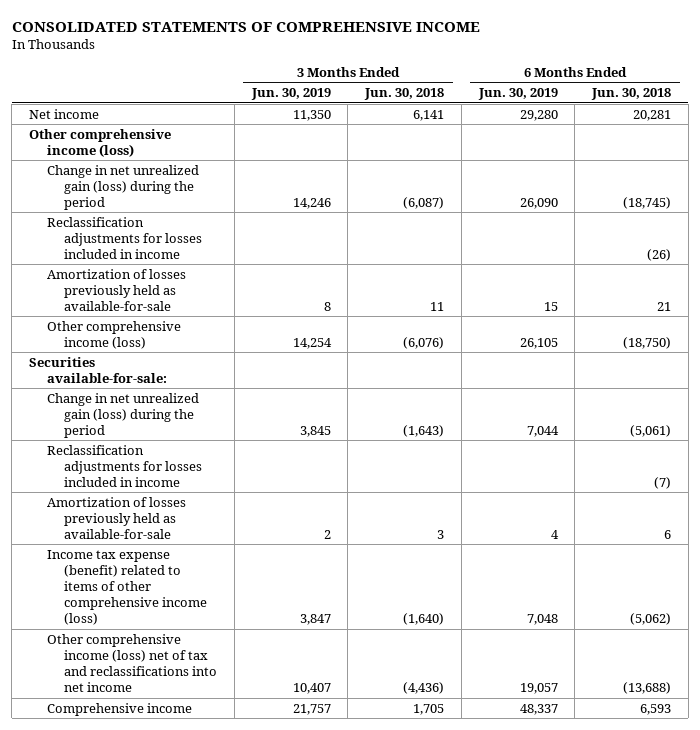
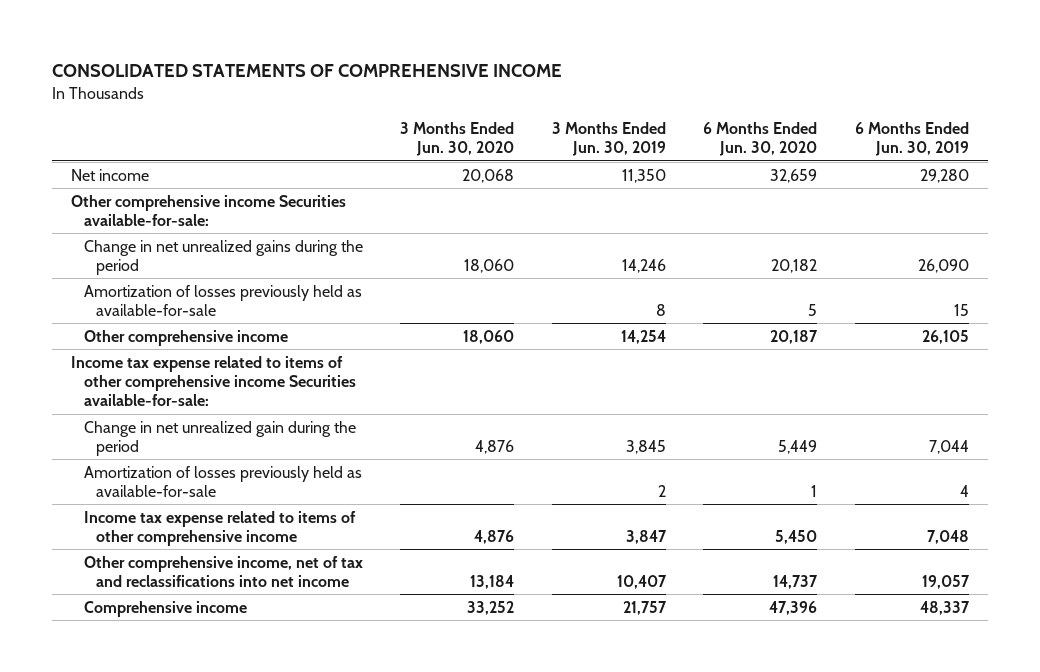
- | 3 Months Ended Jun. 30, 2019 | 3 Months Ended Jun. 30, 2018 | 6 Months Ended Jun. 30, 2019 | 6 Months Ended Jun. 30, 2018
+ | 3 Months Ended Jun. 30, 2020 | 3 Months Ended Jun. 30, 2019 | 6 Months Ended Jun. 30, 2020 | 6 Months Ended Jun. 30, 2019
- Other comprehensive income (loss)
- Change in net unrealized gain (loss) during the period | 14,246 | (6,087) | 26,090 | (18,745)
- Reclassification adjustments for losses included in income | | | | (26)
+ Other comprehensive income Securities available-for-sale:
+ Change in net unrealized gains during the period | 18,060 | 14,246 | 20,182 | 26,090
- Other comprehensive income (loss) | 14,254 | (6,076) | 26,105 | (18,750)
- Securities available-for-sale:
- Change in net unrealized gain (loss) during the period | 3,845 | (1,643) | 7,044 | (5,061)
- Reclassification adjustments for losses included in income | | | | (7)
+ Other comprehensive income | 18,060 | 14,254 | 20,187 | 26,105
+ Income tax expense related to items of other comprehensive income Securities available-for-sale:
+ Change in net unrealized gain during the period | 4,876 | 3,845 | 5,449 | 7,044
- Income tax expense (benefit) related to items of other comprehensive income (loss) | 3,847 | (1,640) | 7,048 | (5,062)
- Other comprehensive income (loss) net of tax and reclassifications into net income | 10,407 | (4,436) | 19,057 | (13,688)
+ Income tax expense related to items of other comprehensive income | 4,876 | 3,847 | 5,450 | 7,048
+ Other comprehensive income, net of tax and reclassifications into net income | 13,184 | 10,407 | 14,737 | 19,057

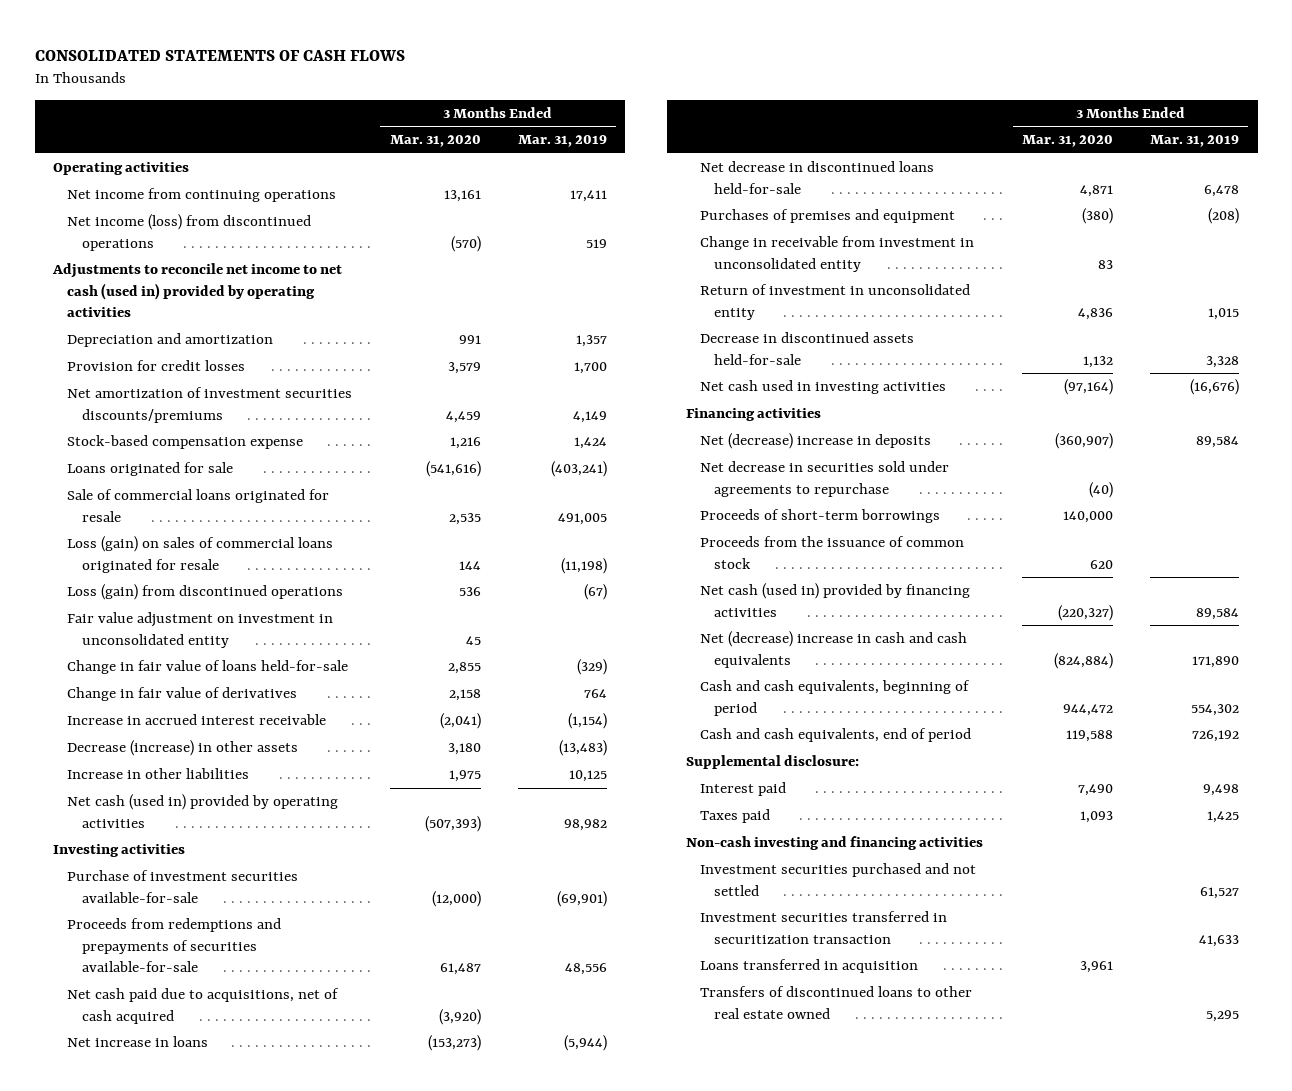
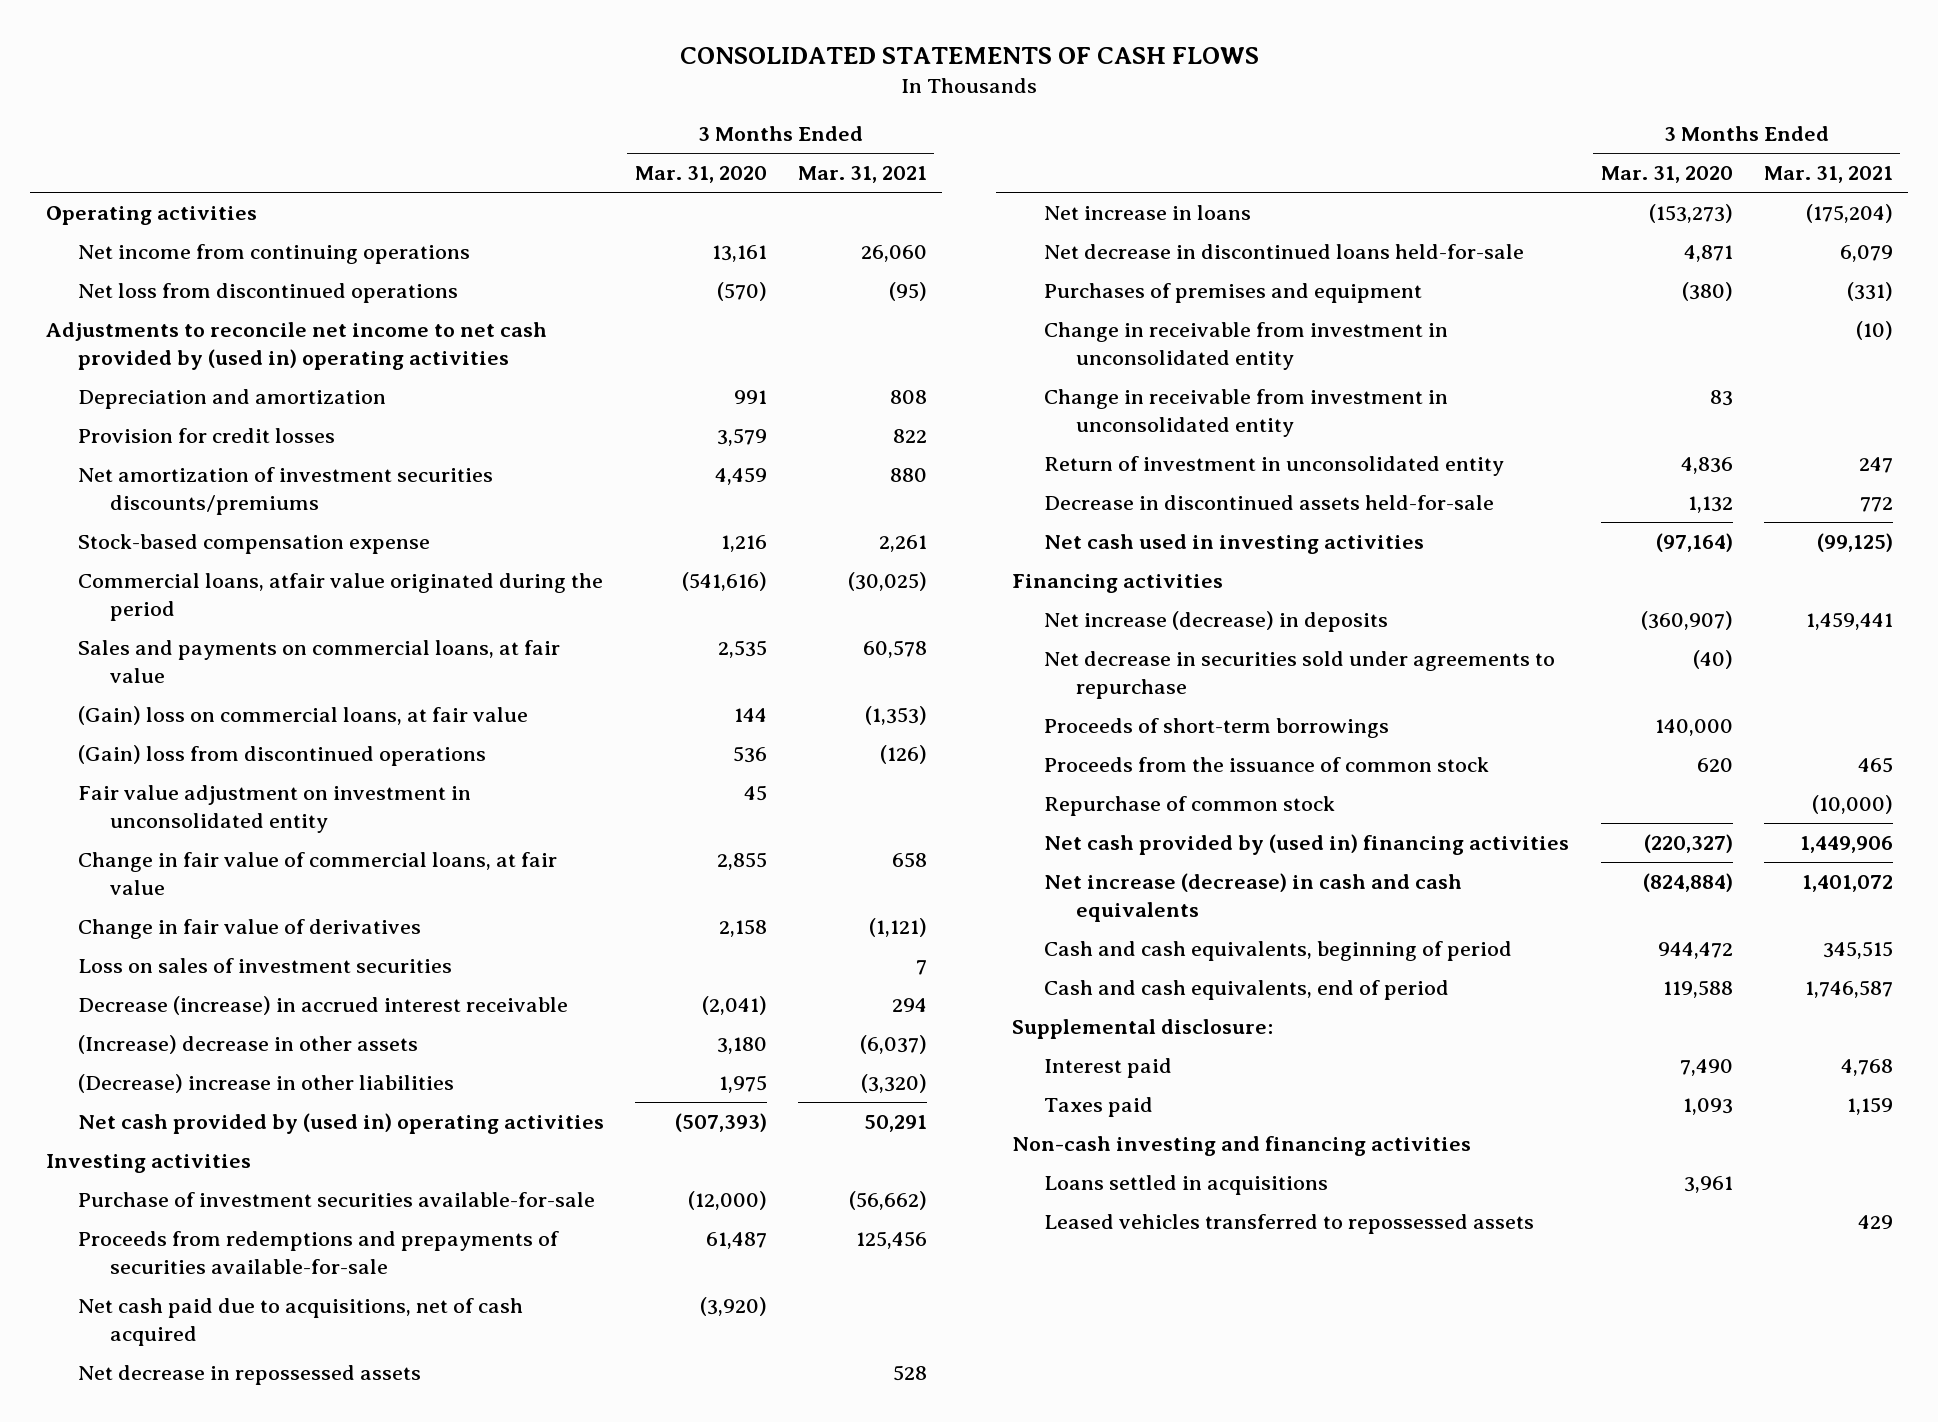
- | 3 Months Ended Mar. 31, 2020 | 3 Months Ended Mar. 31, 2019
+ | 3 Months Ended Mar. 31, 2020 | 3 Months Ended Mar. 31, 2021
- Net income (loss) from discontinued operations | (570) | 519
- Adjustments to reconcile net income to net cash (used in) provided by operating activities
+ Net loss from discontinued operations | (570) | (95)
+ Adjustments to reconcile net income to net cash provided by (used in) operating activities
- Loans originated for sale | (541,616) | (403,241)
- Sale of commercial loans originated for resale | 2,535 | 491,005
- Loss (gain) on sales of commercial loans originated for resale | 144 | (11,198)
- Loss (gain) from discontinued operations | 536 | (67)
+ Commercial loans, atfair value originated during the period | (541,616) | (30,025)
+ Sales and payments on commercial loans, at fair value | 2,535 | 60,578
+ (Gain) loss on commercial loans, at fair value | 144 | (1,353)
+ (Gain) loss from discontinued operations | 536 | (126)
- Change in fair value of loans held-for-sale | 2,855 | (329)
+ Change in fair value of commercial loans, at fair value | 2,855 | 658
- Increase in accrued interest receivable | (2,041) | (1,154)
- Decrease (increase) in other assets | 3,180 | (13,483)
- Increase in other liabilities | 1,975 | 10,125
- Net cash (used in) provided by operating activities | (507,393) | 98,982
+ Loss on sales of investment securities | | 7
+ Decrease (increase) in accrued interest receivable | (2,041) | 294
+ (Increase) decrease in other assets | 3,180 | (6,037)
+ (Decrease) increase in other liabilities | 1,975 | (3,320)
+ Net cash provided by (used in) operating activities | (507,393) | 50,291
+ Net decrease in repossessed assets | | 528
+ Change in receivable from investment in unconsolidated entity | | (10)
- Net (decrease) increase in deposits | (360,907) | 89,584
+ Net increase (decrease) in deposits | (360,907) | 1,459,441
- Net cash (used in) provided by financing activities | (220,327) | 89,584
- Net (decrease) increase in cash and cash equivalents | (824,884) | 171,890
+ Repurchase of common stock | | (10,000)
+ Net cash provided by (used in) financing activities | (220,327) | 1,449,906
+ Net increase (decrease) in cash and cash equivalents | (824,884) | 1,401,072
- Investment securities purchased and not settled | | 61,527
- Investment securities transferred in securitization transaction | | 41,633
- Loans transferred in acquisition | 3,961 |
- Transfers of discontinued loans to other real estate owned | | 5,295
+ Loans settled in acquisitions | 3,961 |
+ Leased vehicles transferred to repossessed assets | | 429

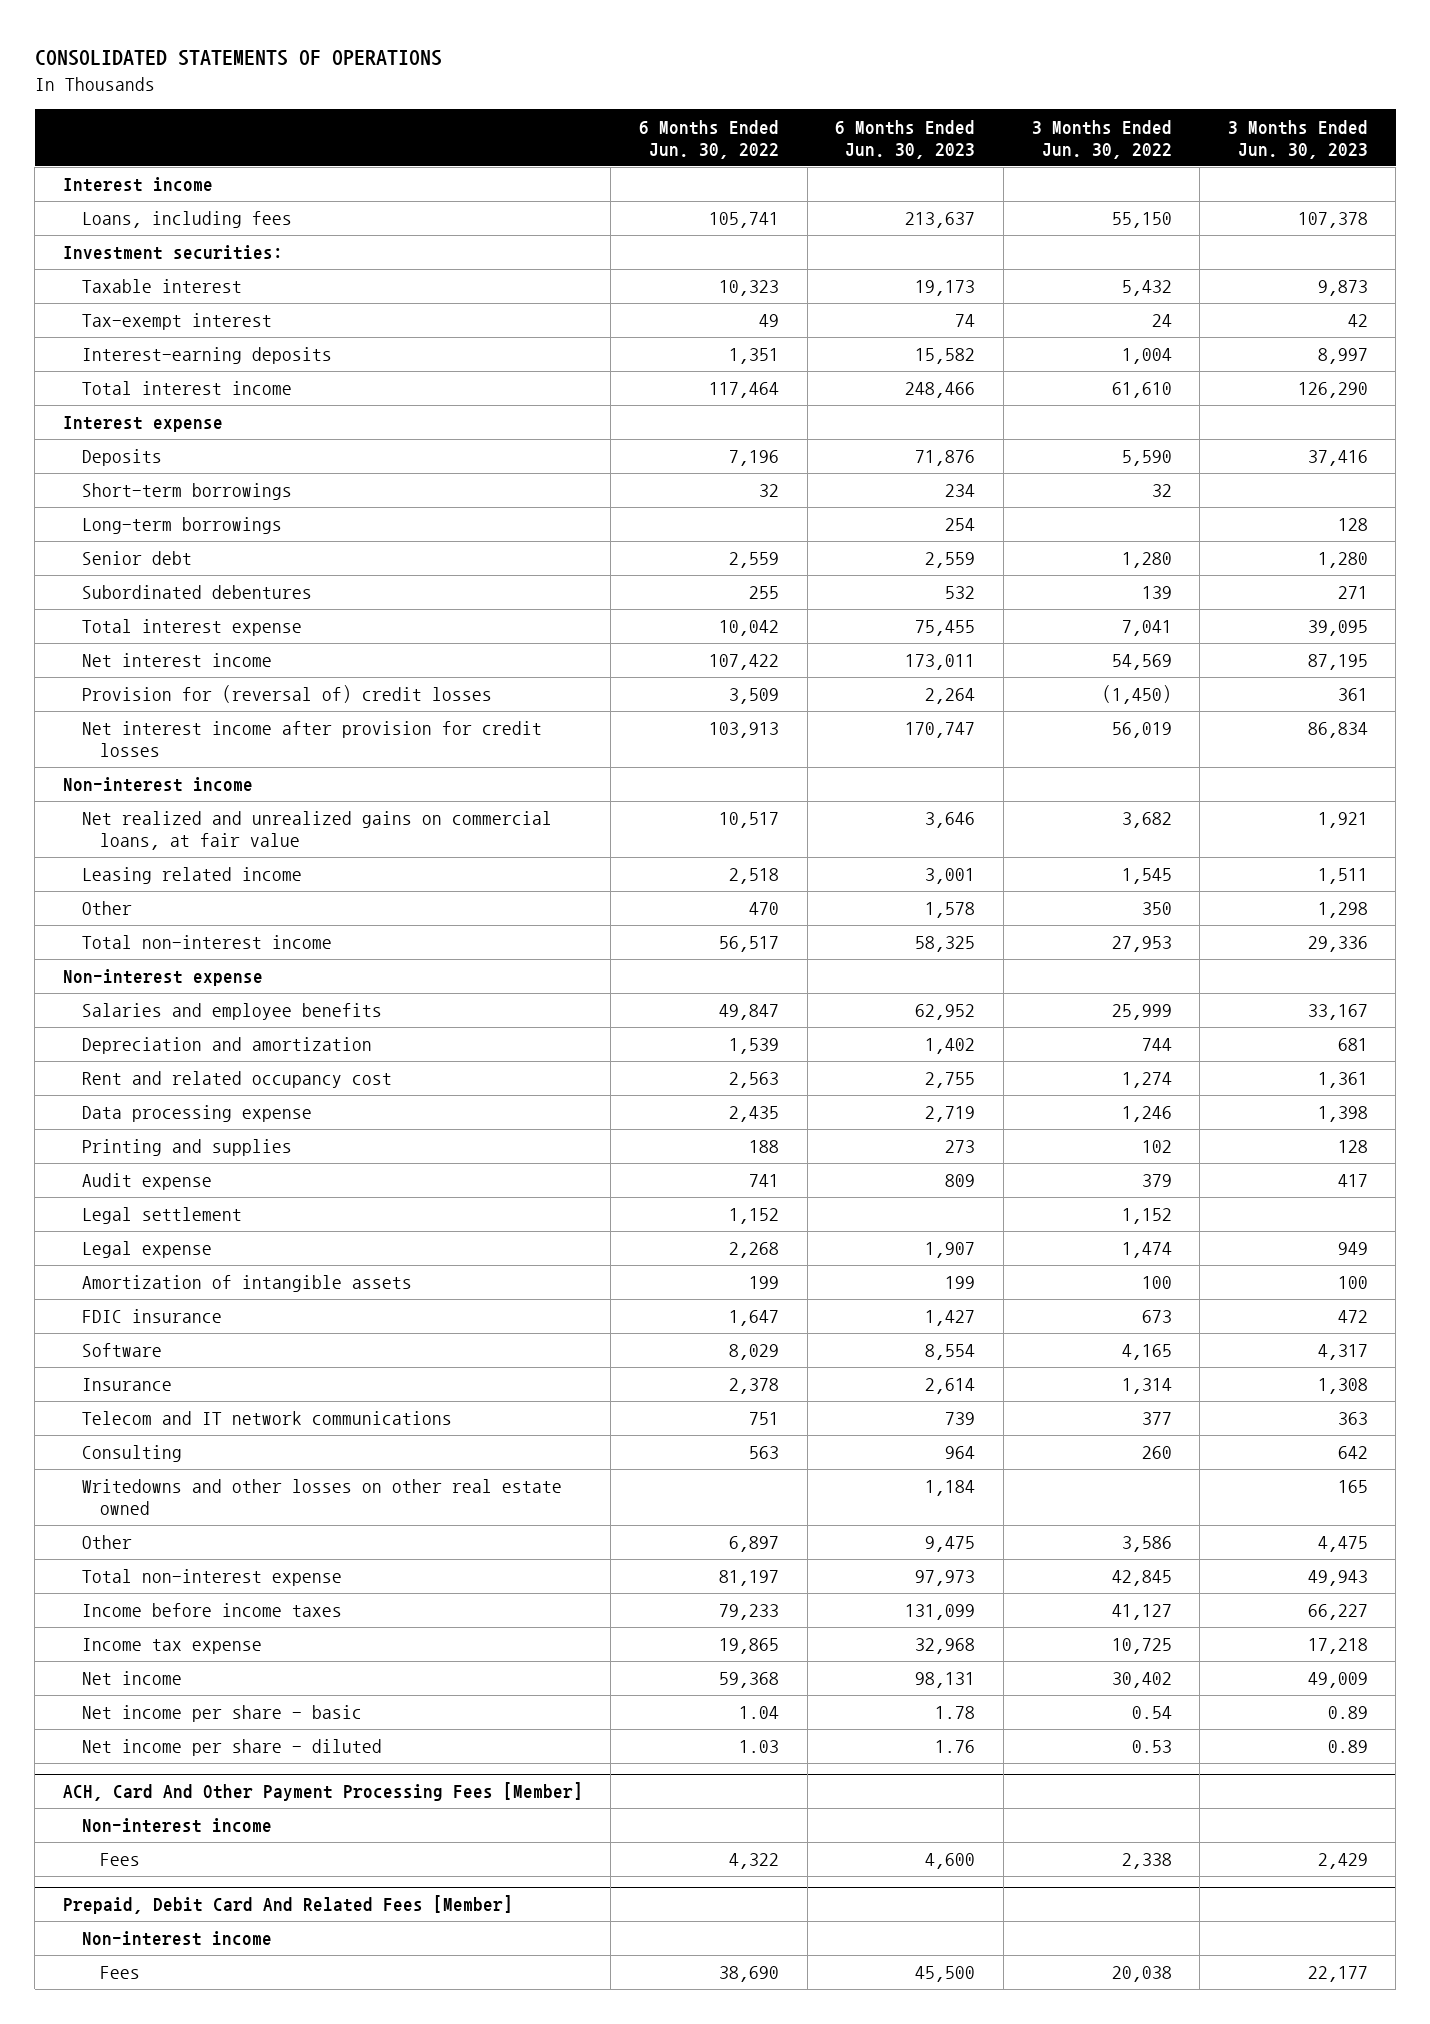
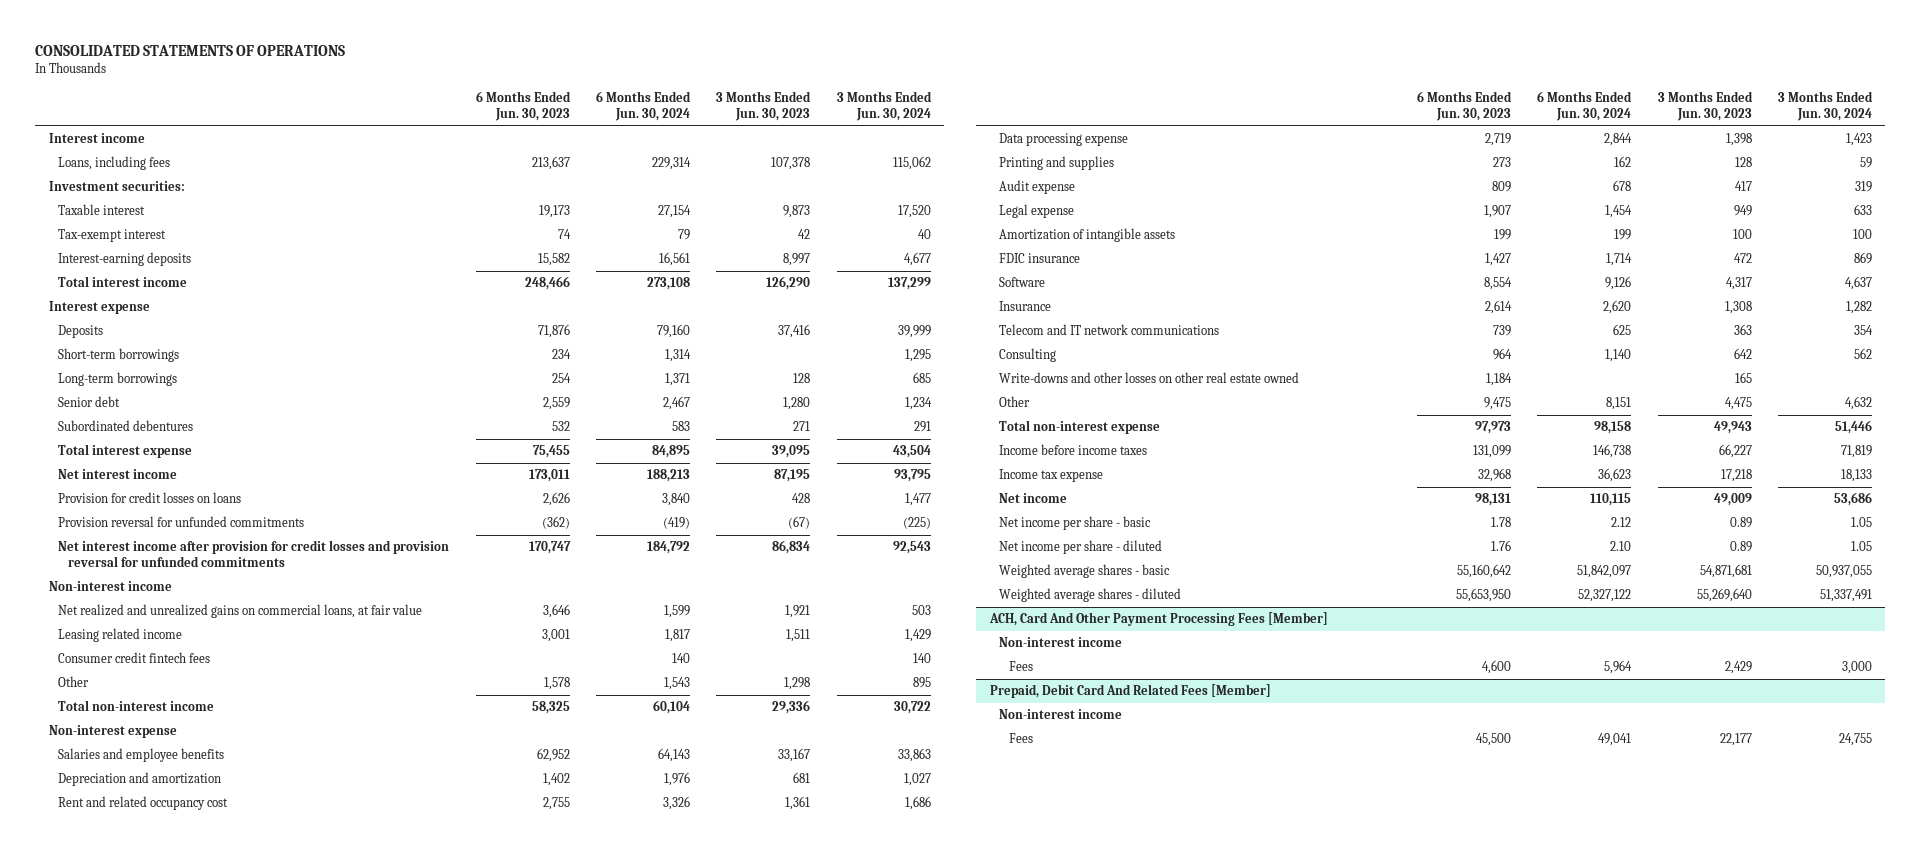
- | 6 Months Ended Jun. 30, 2022 | 6 Months Ended Jun. 30, 2023 | 3 Months Ended Jun. 30, 2022 | 3 Months Ended Jun. 30, 2023
+ | 6 Months Ended Jun. 30, 2023 | 6 Months Ended Jun. 30, 2024 | 3 Months Ended Jun. 30, 2023 | 3 Months Ended Jun. 30, 2024
- Provision for (reversal of) credit losses | 3,509 | 2,264 | (1,450) | 361
- Net interest income after provision for credit losses | 103,913 | 170,747 | 56,019 | 86,834
+ Provision for credit losses on loans | 2,626 | 3,840 | 428 | 1,477
+ Provision reversal for unfunded commitments | (362) | (419) | (67) | (225)
+ Net interest income after provision for credit losses and provision reversal for unfunded commitments | 170,747 | 184,792 | 86,834 | 92,543
+ Consumer credit fintech fees | | 140 | | 140
- Legal settlement | 1,152 | | 1,152 |
- Writedowns and other losses on other real estate owned | | 1,184 | | 165
+ Write-downs and other losses on other real estate owned | 1,184 | | 165 |
+ Weighted average shares - basic | 55,160,642 | 51,842,097 | 54,871,681 | 50,937,055
+ Weighted average shares - diluted | 55,653,950 | 52,327,122 | 55,269,640 | 51,337,491

